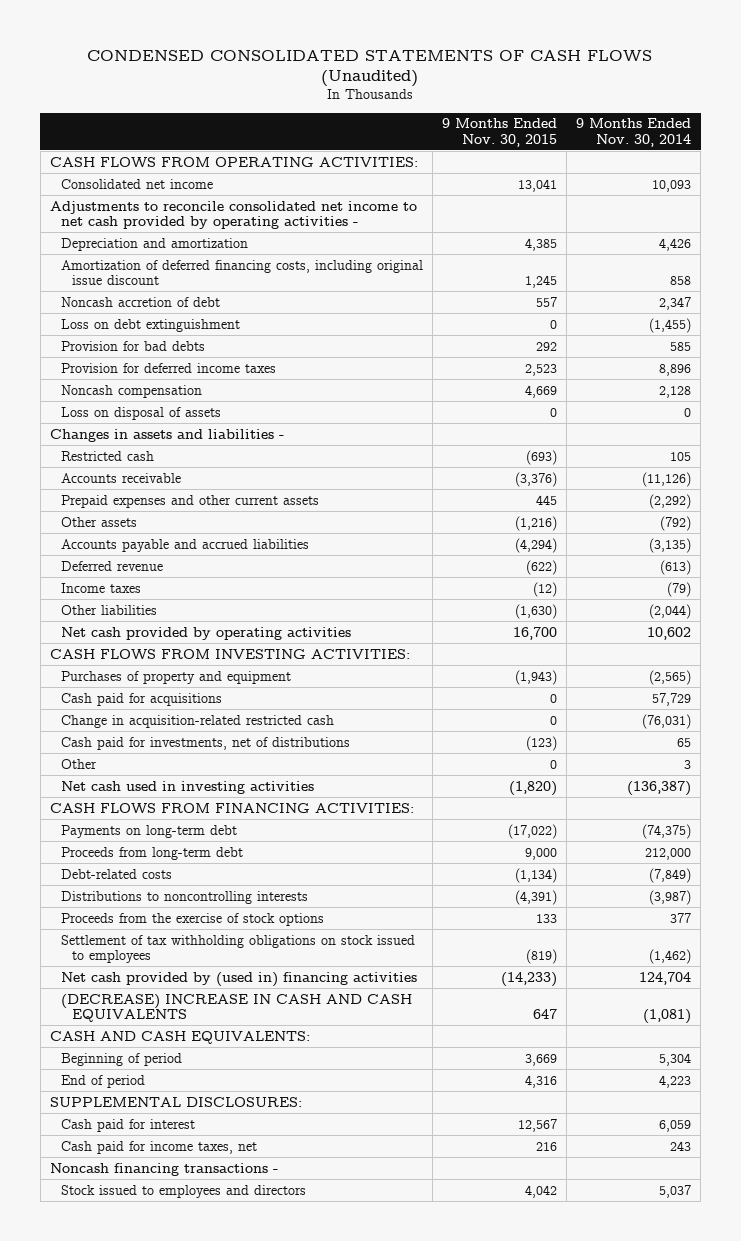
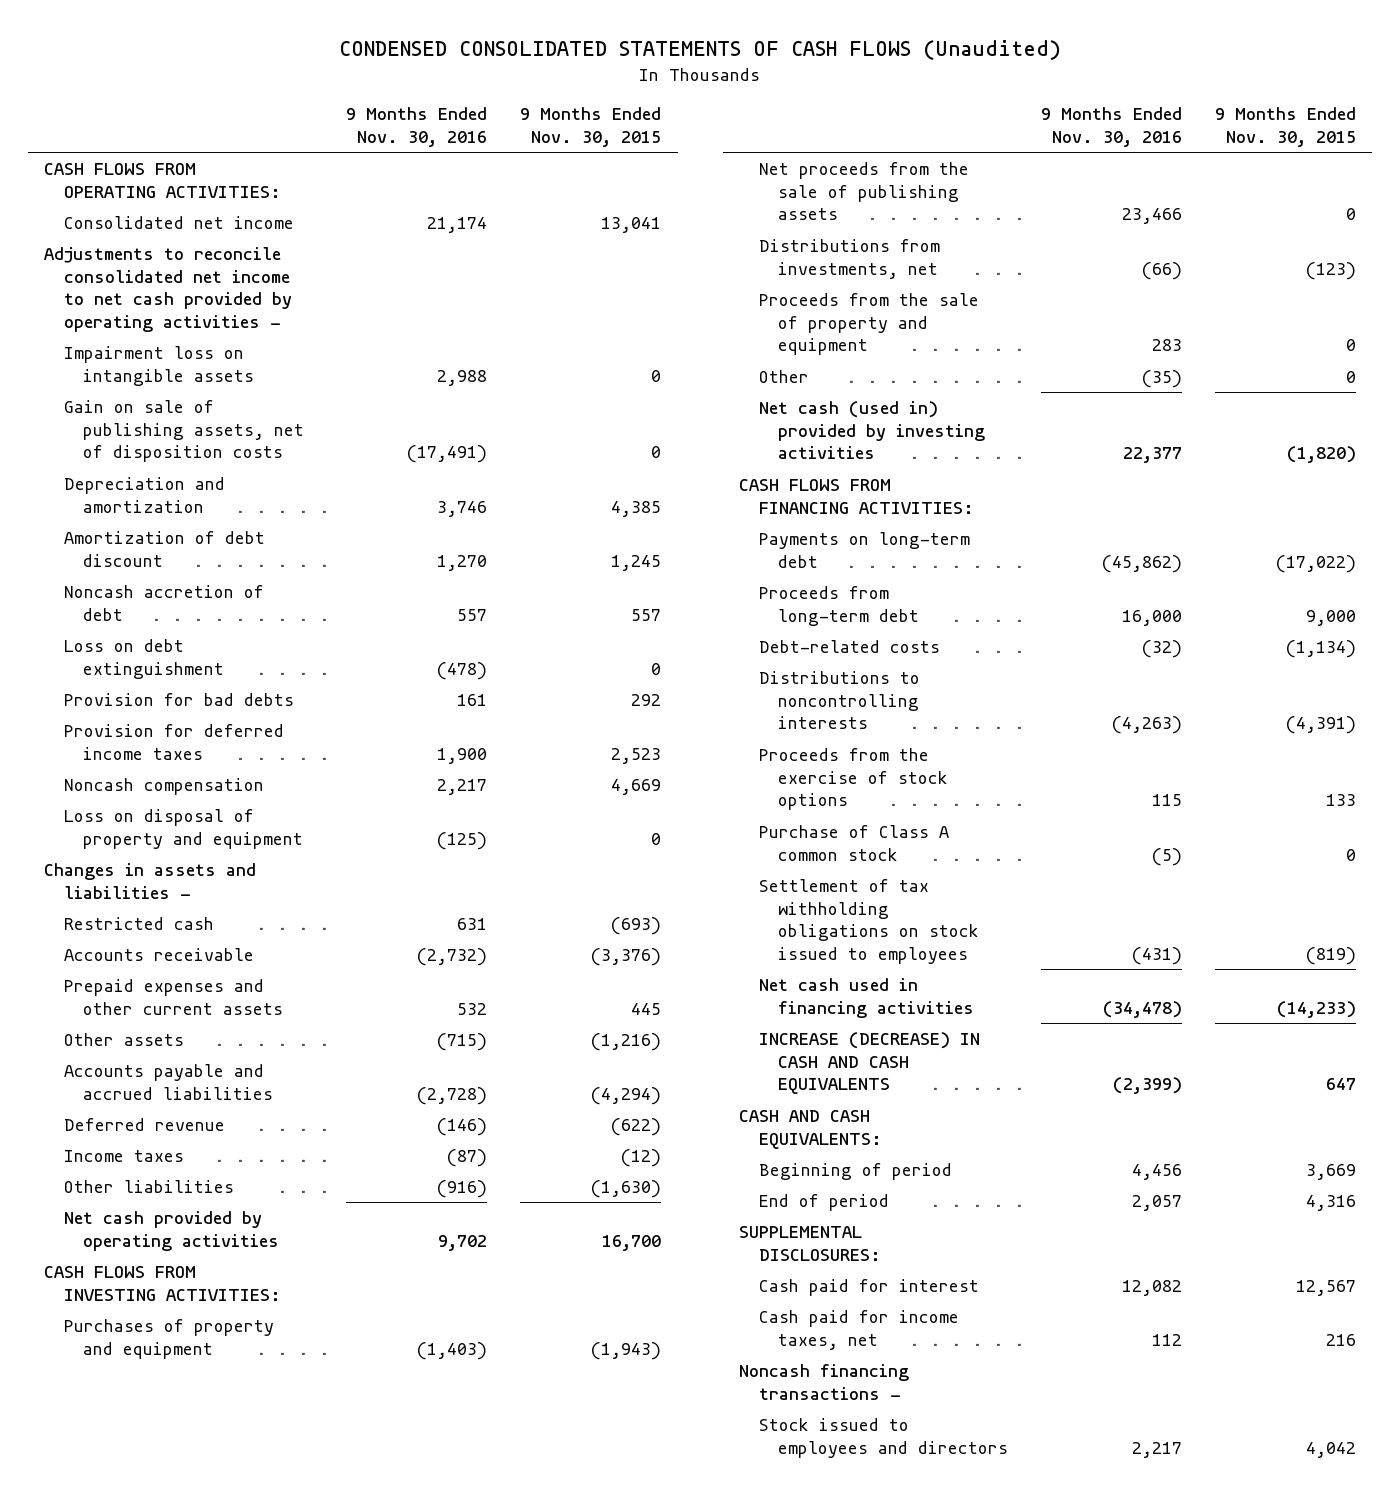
- | 9 Months Ended Nov. 30, 2015 | 9 Months Ended Nov. 30, 2014
+ | 9 Months Ended Nov. 30, 2016 | 9 Months Ended Nov. 30, 2015
+ Impairment loss on intangible assets | 2,988 | 0
+ Gain on sale of publishing assets, net of disposition costs | (17,491) | 0
- Amortization of deferred financing costs, including original issue discount | 1,245 | 858
+ Amortization of debt discount | 1,270 | 1,245
- Loss on disposal of assets | 0 | 0
+ Loss on disposal of property and equipment | (125) | 0
- Cash paid for acquisitions | 0 | 57,729
- Change in acquisition-related restricted cash | 0 | (76,031)
- Cash paid for investments, net of distributions | (123) | 65
+ Net proceeds from the sale of publishing assets | 23,466 | 0
+ Distributions from investments, net | (66) | (123)
+ Proceeds from the sale of property and equipment | 283 | 0
- Net cash used in investing activities | (1,820) | (136,387)
+ Net cash (used in) provided by investing activities | 22,377 | (1,820)
+ Purchase of Class A common stock | (5) | 0
- Net cash provided by (used in) financing activities | (14,233) | 124,704
- (DECREASE) INCREASE IN CASH AND CASH EQUIVALENTS | 647 | (1,081)
+ Net cash used in financing activities | (34,478) | (14,233)
+ INCREASE (DECREASE) IN CASH AND CASH EQUIVALENTS | (2,399) | 647

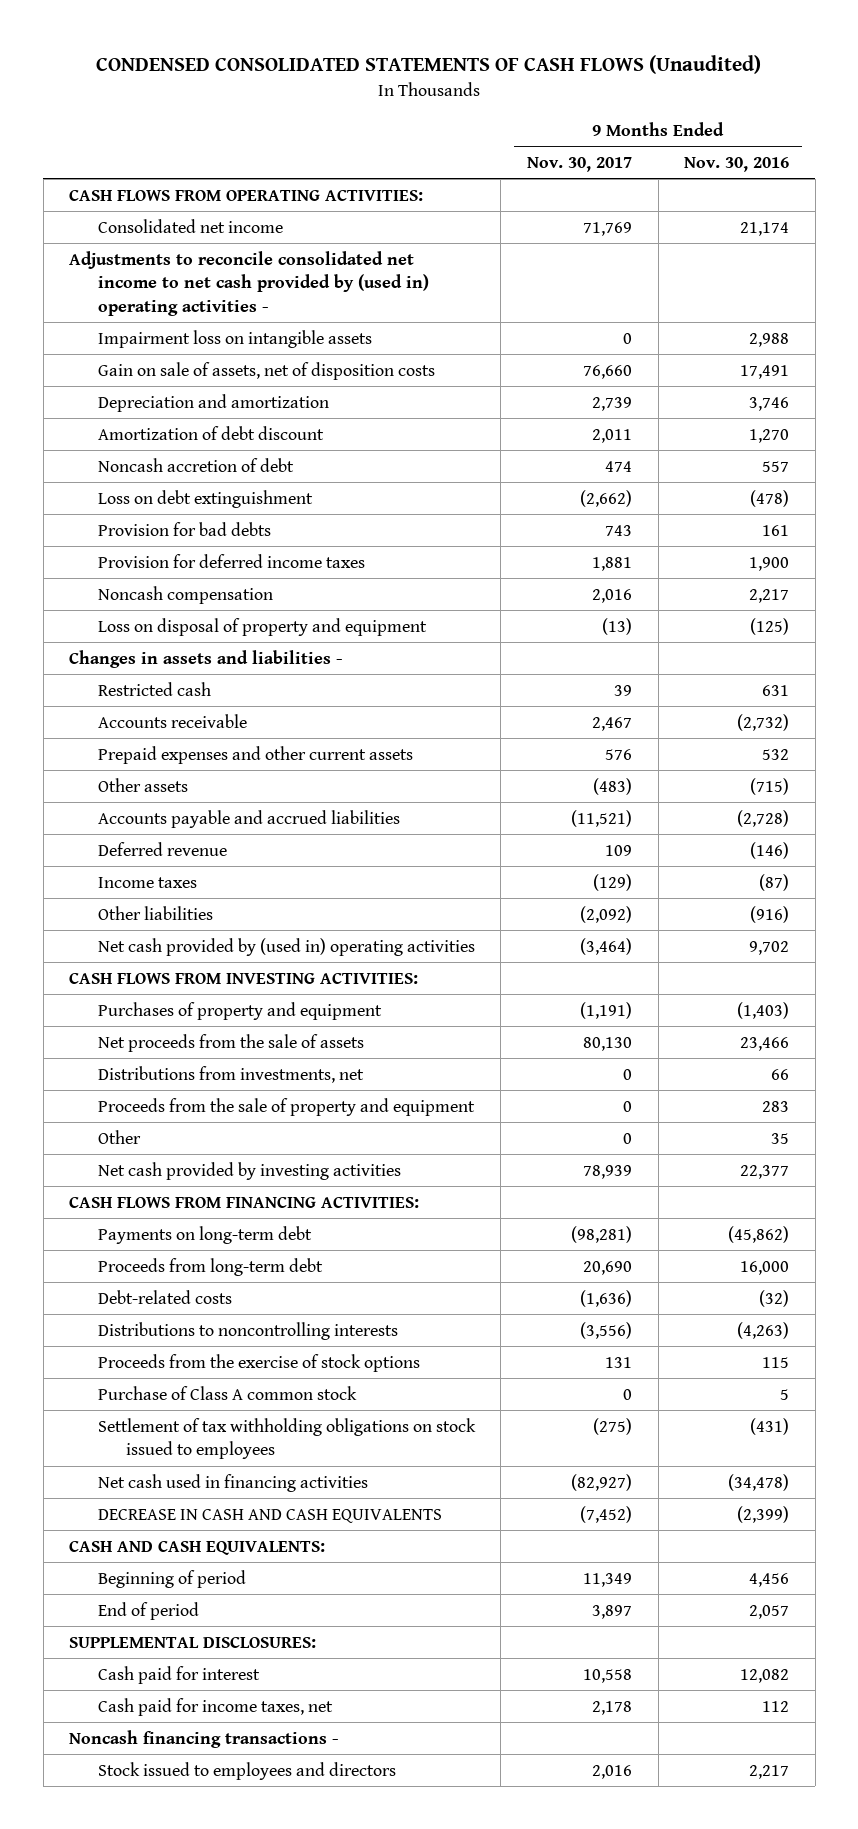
- | 9 Months Ended Nov. 30, 2016 | 9 Months Ended Nov. 30, 2015
+ | 9 Months Ended Nov. 30, 2017 | 9 Months Ended Nov. 30, 2016
- Adjustments to reconcile consolidated net income to net cash provided by operating activities -
+ Adjustments to reconcile consolidated net income to net cash provided by (used in) operating activities -
- Gain on sale of publishing assets, net of disposition costs | (17,491) | 0
+ Gain on sale of assets, net of disposition costs | 76,660 | 17,491
- Net cash provided by operating activities | 9,702 | 16,700
+ Net cash provided by (used in) operating activities | (3,464) | 9,702
- Net proceeds from the sale of publishing assets | 23,466 | 0
- Distributions from investments, net | (66) | (123)
+ Net proceeds from the sale of assets | 80,130 | 23,466
+ Distributions from investments, net | 0 | 66
- Other | (35) | 0
- Net cash (used in) provided by investing activities | 22,377 | (1,820)
+ Other | 0 | 35
+ Net cash provided by investing activities | 78,939 | 22,377
- Purchase of Class A common stock | (5) | 0
+ Purchase of Class A common stock | 0 | 5
- INCREASE (DECREASE) IN CASH AND CASH EQUIVALENTS | (2,399) | 647
+ DECREASE IN CASH AND CASH EQUIVALENTS | (7,452) | (2,399)

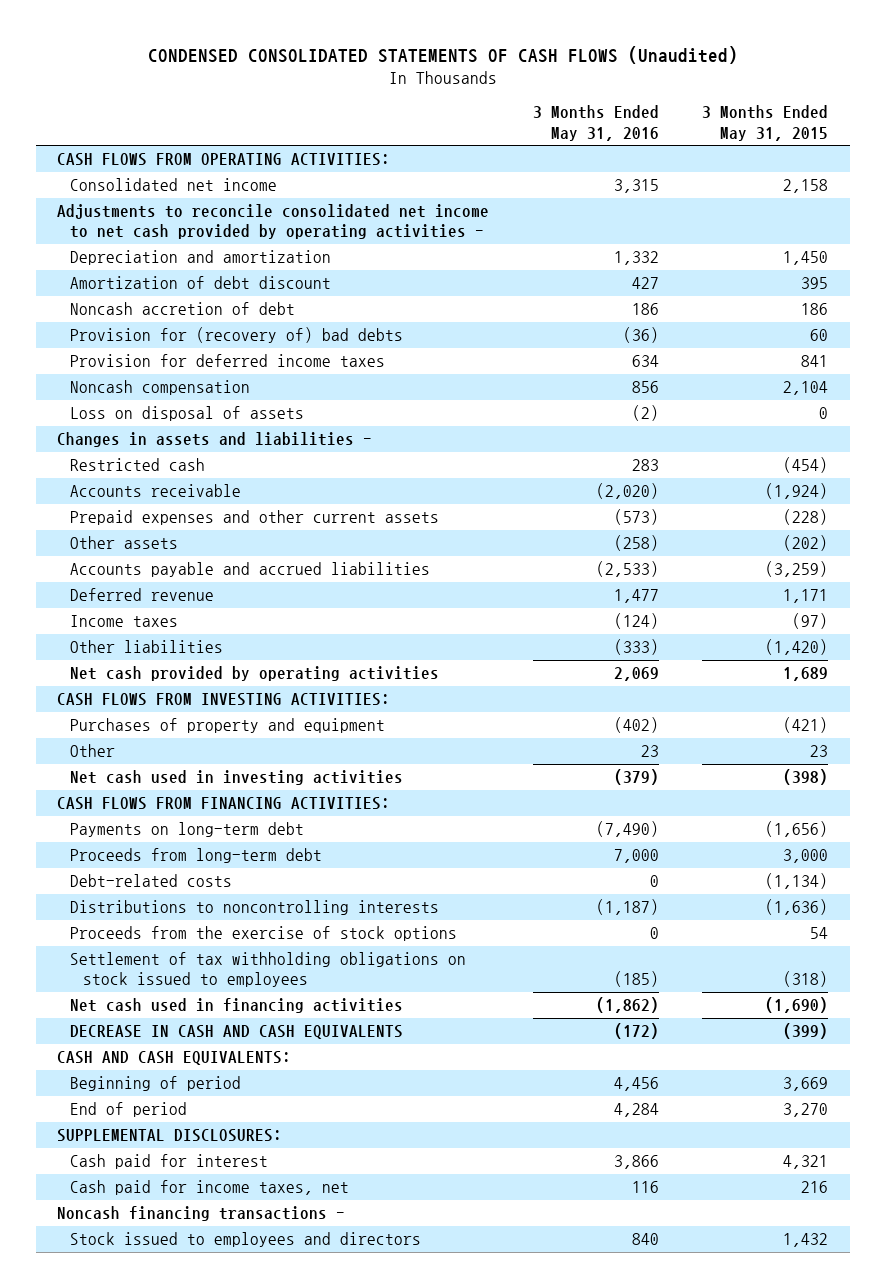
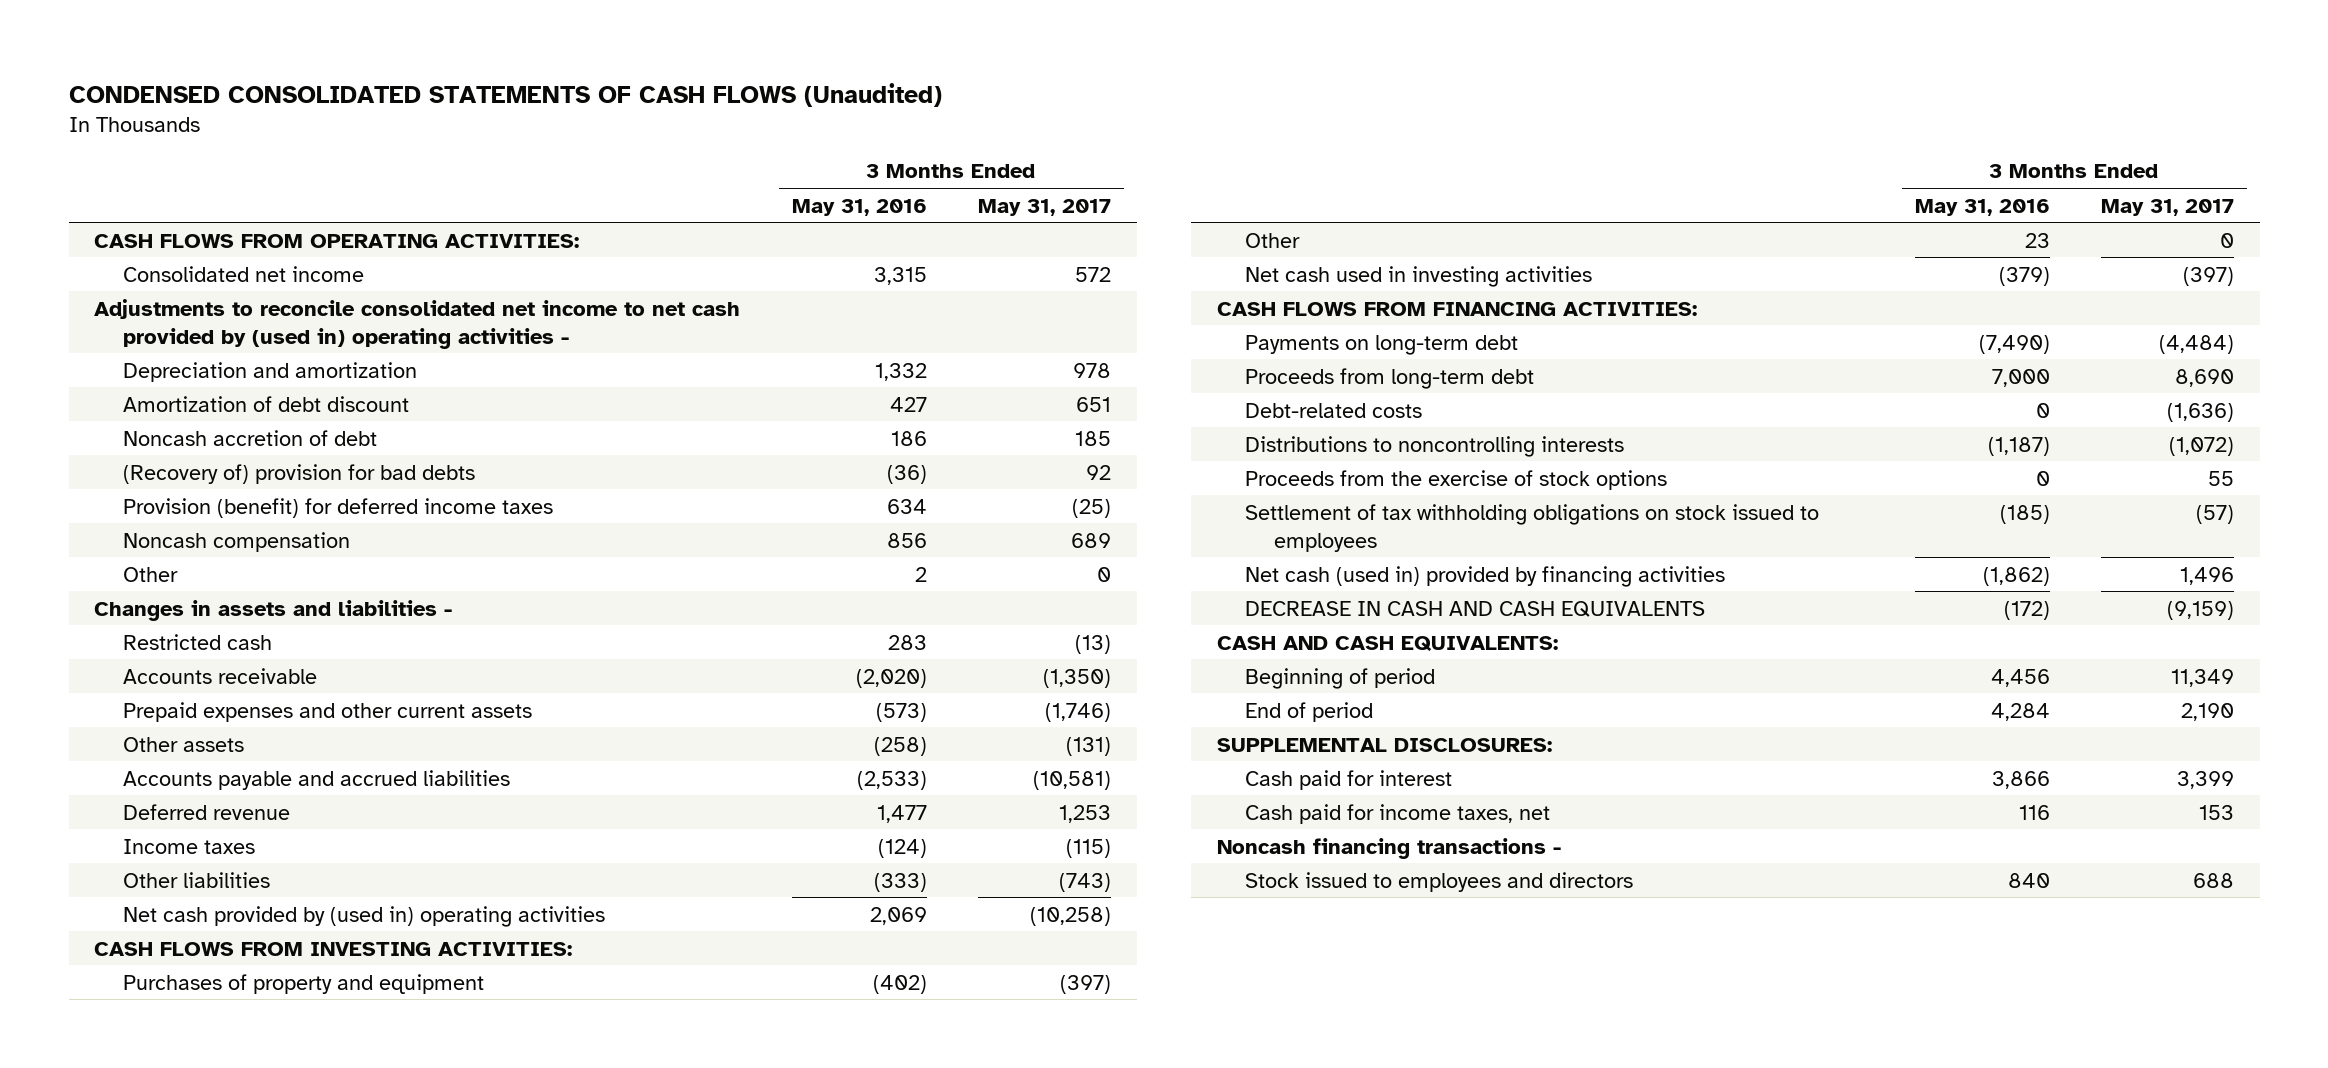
- | 3 Months Ended May 31, 2016 | 3 Months Ended May 31, 2015
+ | 3 Months Ended May 31, 2016 | 3 Months Ended May 31, 2017
- Adjustments to reconcile consolidated net income to net cash provided by operating activities -
+ Adjustments to reconcile consolidated net income to net cash provided by (used in) operating activities -
- Provision for (recovery of) bad debts | (36) | 60
- Provision for deferred income taxes | 634 | 841
+ (Recovery of) provision for bad debts | (36) | 92
+ Provision (benefit) for deferred income taxes | 634 | (25)
- Loss on disposal of assets | (2) | 0
+ Other | 2 | 0
- Net cash provided by operating activities | 2,069 | 1,689
+ Net cash provided by (used in) operating activities | 2,069 | (10,258)
- Net cash used in financing activities | (1,862) | (1,690)
+ Net cash (used in) provided by financing activities | (1,862) | 1,496

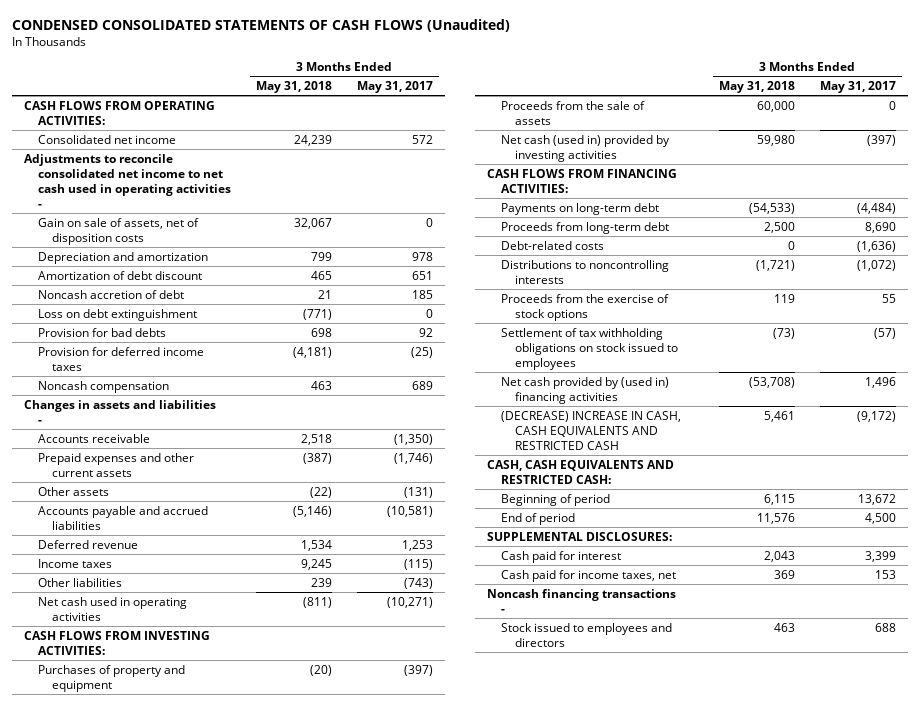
- | 3 Months Ended May 31, 2016 | 3 Months Ended May 31, 2017
+ | 3 Months Ended May 31, 2018 | 3 Months Ended May 31, 2017
- Adjustments to reconcile consolidated net income to net cash provided by (used in) operating activities -
+ Adjustments to reconcile consolidated net income to net cash used in operating activities -
+ Gain on sale of assets, net of disposition costs | 32,067 | 0
- (Recovery of) provision for bad debts | (36) | 92
- Provision (benefit) for deferred income taxes | 634 | (25)
+ Loss on debt extinguishment | (771) | 0
+ Provision for bad debts | 698 | 92
+ Provision for deferred income taxes | (4,181) | (25)
- Other | 2 | 0
- Restricted cash | 283 | (13)
- Net cash provided by (used in) operating activities | 2,069 | (10,258)
+ Net cash used in operating activities | (811) | (10,271)
- Other | 23 | 0
- Net cash used in investing activities | (379) | (397)
+ Proceeds from the sale of assets | 60,000 | 0
+ Net cash (used in) provided by investing activities | 59,980 | (397)
- Net cash (used in) provided by financing activities | (1,862) | 1,496
- DECREASE IN CASH AND CASH EQUIVALENTS | (172) | (9,159)
- CASH AND CASH EQUIVALENTS:
- Beginning of period | 4,456 | 11,349
- End of period | 4,284 | 2,190
+ Net cash provided by (used in) financing activities | (53,708) | 1,496
+ (DECREASE) INCREASE IN CASH, CASH EQUIVALENTS AND RESTRICTED CASH | 5,461 | (9,172)
+ CASH, CASH EQUIVALENTS AND RESTRICTED CASH:
+ Beginning of period | 6,115 | 13,672
+ End of period | 11,576 | 4,500

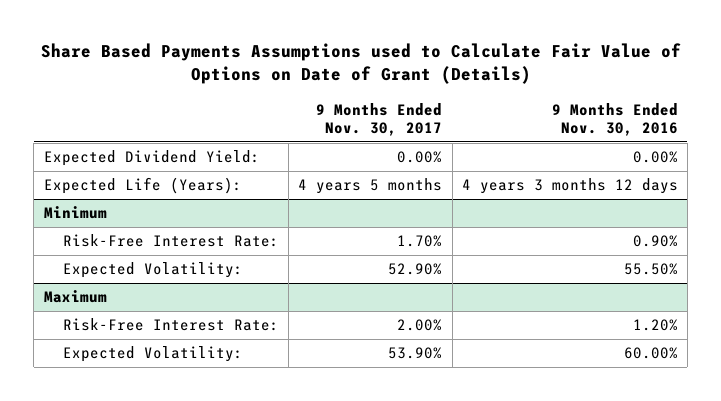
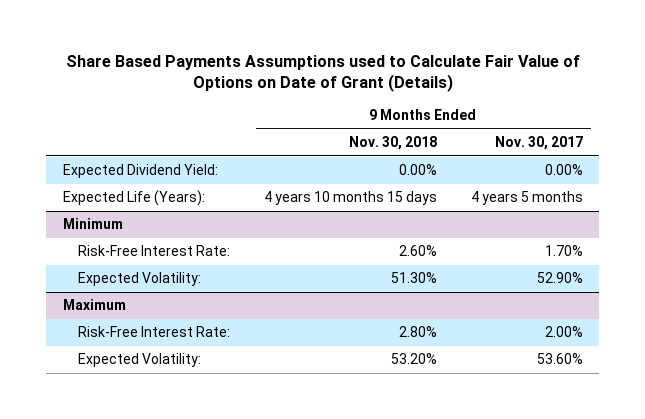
- | 9 Months Ended Nov. 30, 2017 | 9 Months Ended Nov. 30, 2016
+ | 9 Months Ended Nov. 30, 2018 | 9 Months Ended Nov. 30, 2017
@ Maximum
- Expected Volatility: | 53.90% | 60.00%
+ Expected Volatility: | 53.20% | 53.60%

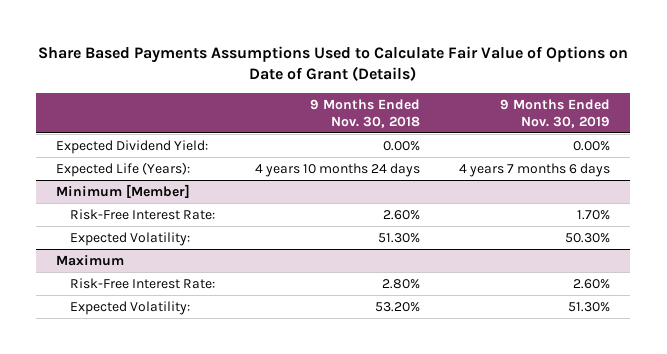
- Share Based Payments Assumptions used to Calculate Fair Value of Options on Date of Grant (Details)
+ Share Based Payments Assumptions Used to Calculate Fair Value of Options on Date of Grant (Details)
- | 9 Months Ended Nov. 30, 2018 | 9 Months Ended Nov. 30, 2017
+ | 9 Months Ended Nov. 30, 2018 | 9 Months Ended Nov. 30, 2019
- Expected Life (Years): | 4 years 10 months 15 days | 4 years 5 months
- Minimum
+ Expected Life (Years): | 4 years 10 months 24 days | 4 years 7 months 6 days
+ Minimum [Member]

